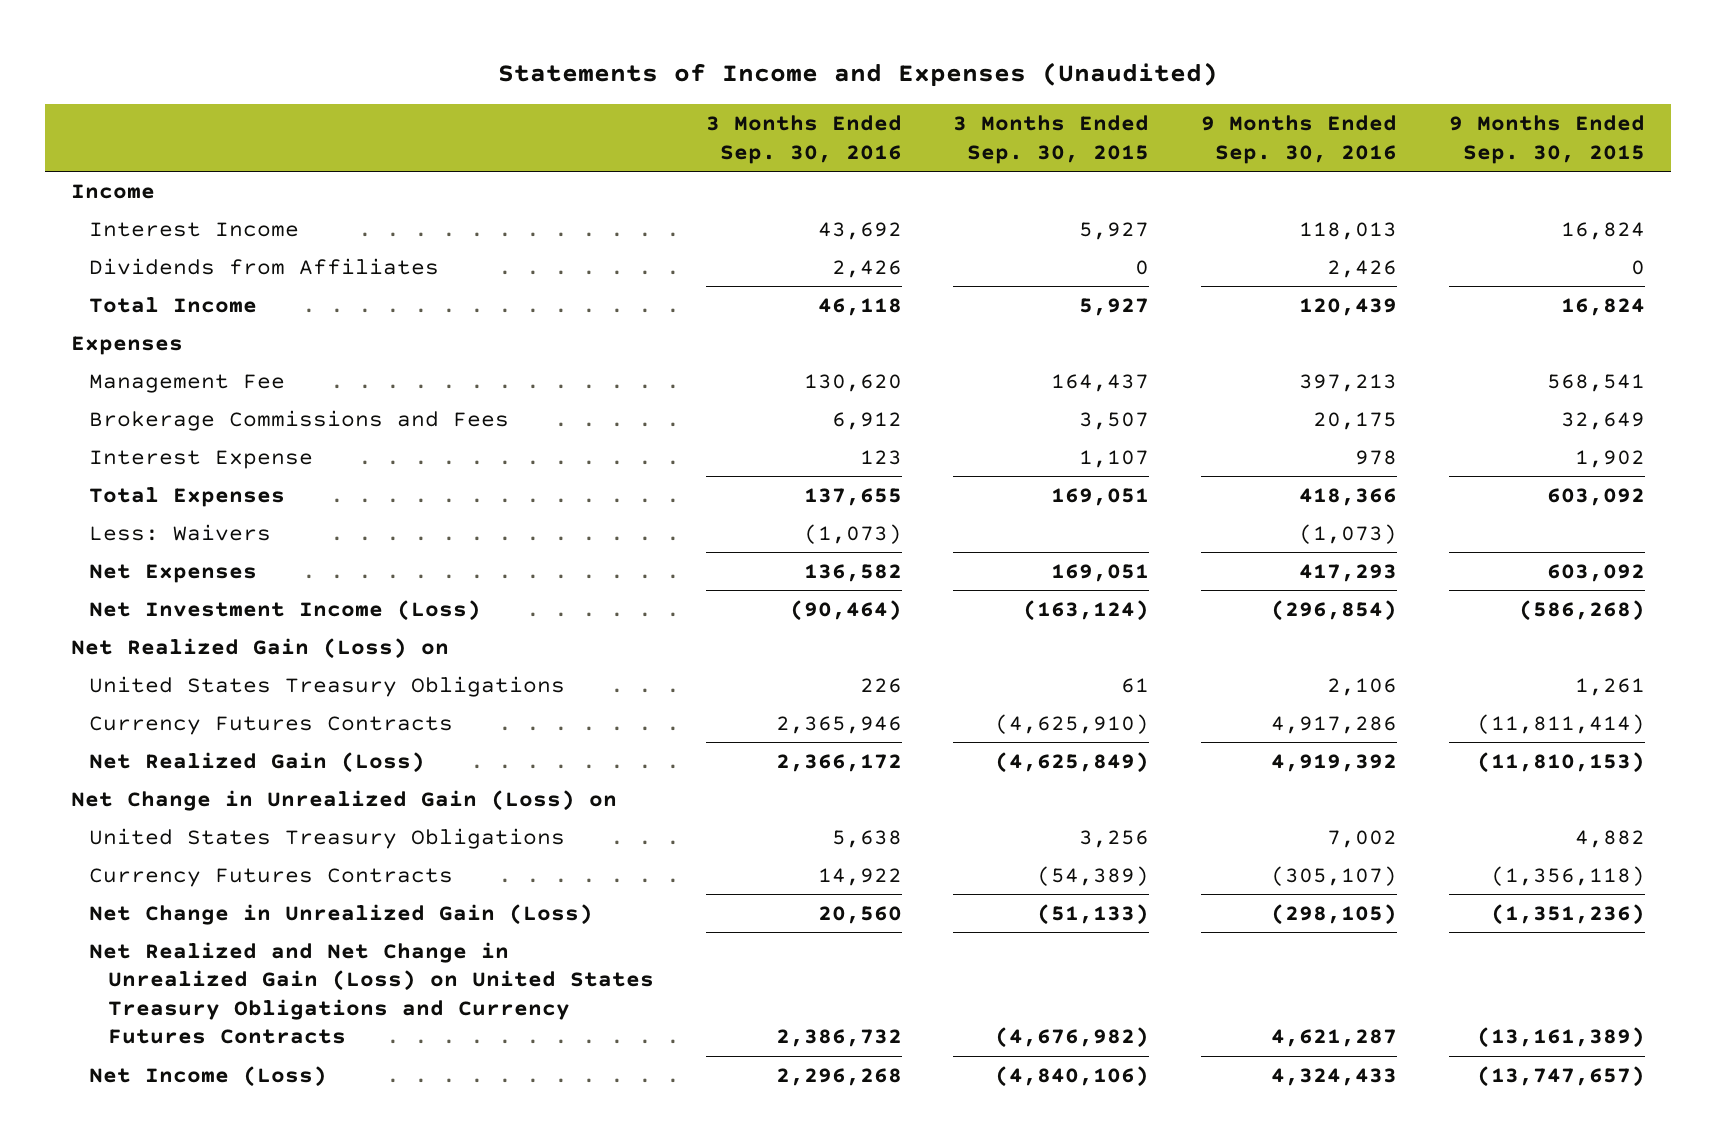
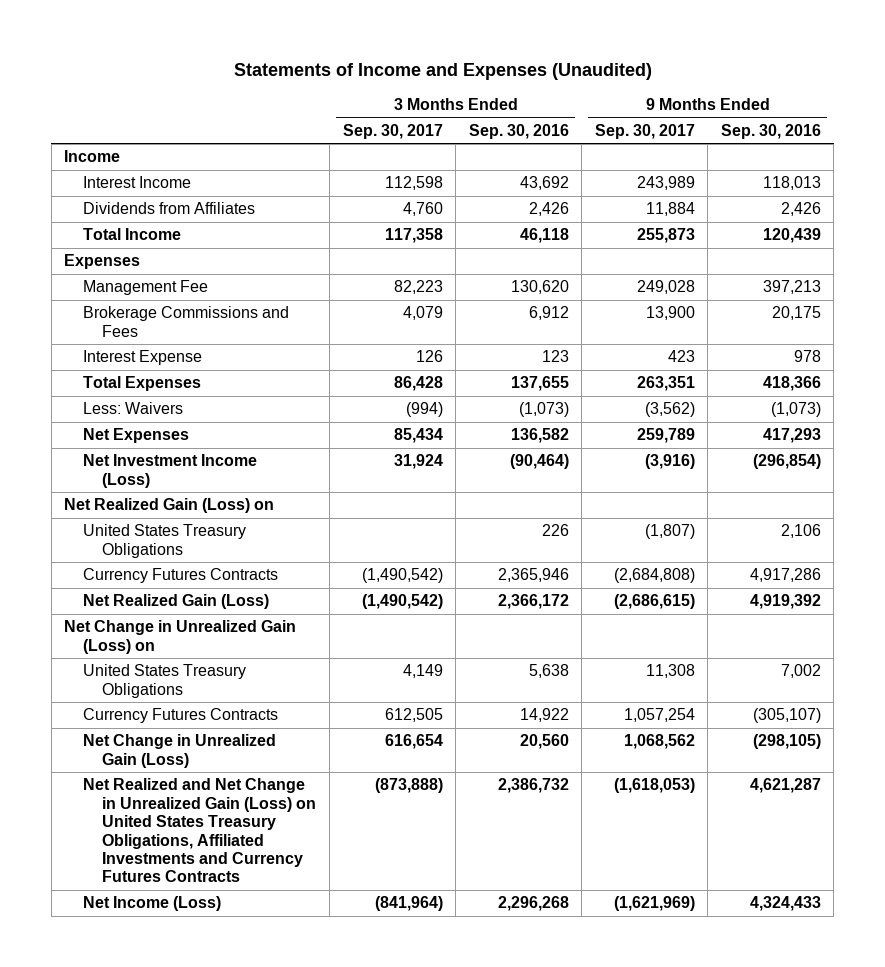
- | 3 Months Ended Sep. 30, 2016 | 3 Months Ended Sep. 30, 2015 | 9 Months Ended Sep. 30, 2016 | 9 Months Ended Sep. 30, 2015
+ | 3 Months Ended Sep. 30, 2017 | 3 Months Ended Sep. 30, 2016 | 9 Months Ended Sep. 30, 2017 | 9 Months Ended Sep. 30, 2016
- Net Realized and Net Change in Unrealized Gain (Loss) on United States Treasury Obligations and Currency Futures Contracts | 2,386,732 | (4,676,982) | 4,621,287 | (13,161,389)
+ Net Realized and Net Change in Unrealized Gain (Loss) on United States Treasury Obligations, Affiliated Investments and Currency Futures Contracts | (873,888) | 2,386,732 | (1,618,053) | 4,621,287

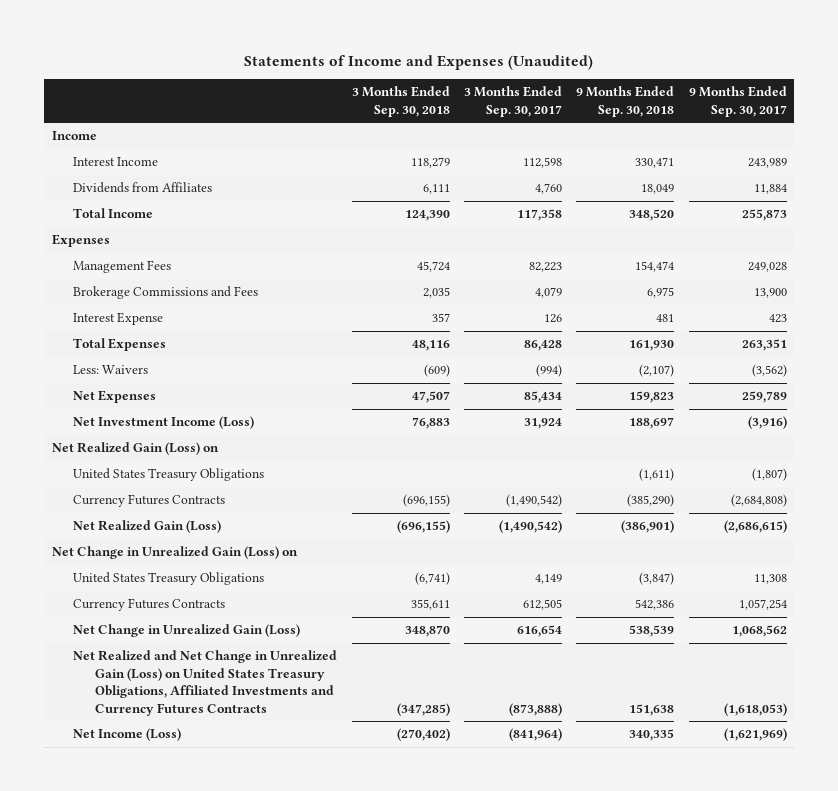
- | 3 Months Ended Sep. 30, 2017 | 3 Months Ended Sep. 30, 2016 | 9 Months Ended Sep. 30, 2017 | 9 Months Ended Sep. 30, 2016
+ | 3 Months Ended Sep. 30, 2018 | 3 Months Ended Sep. 30, 2017 | 9 Months Ended Sep. 30, 2018 | 9 Months Ended Sep. 30, 2017
- Management Fee | 82,223 | 130,620 | 249,028 | 397,213
+ Management Fees | 45,724 | 82,223 | 154,474 | 249,028

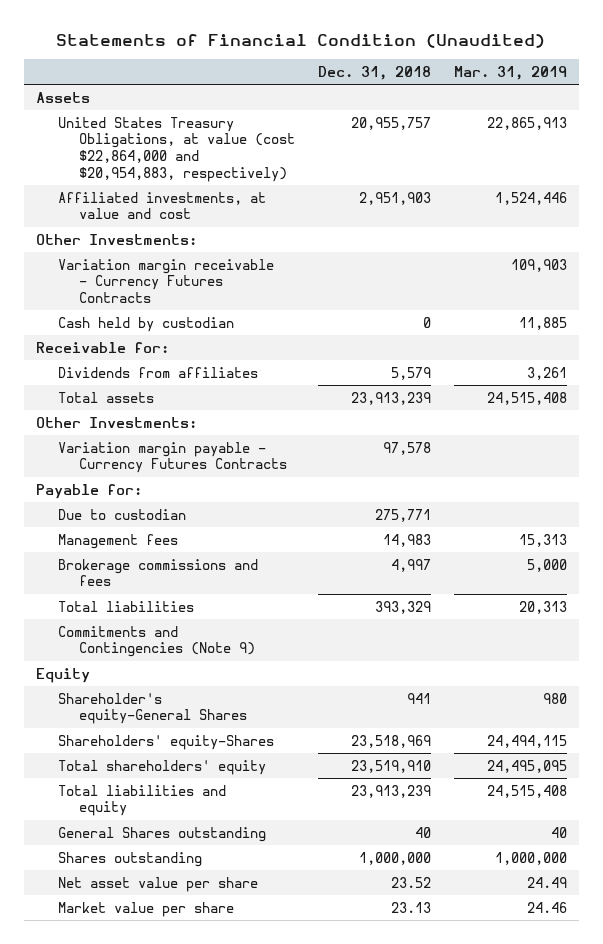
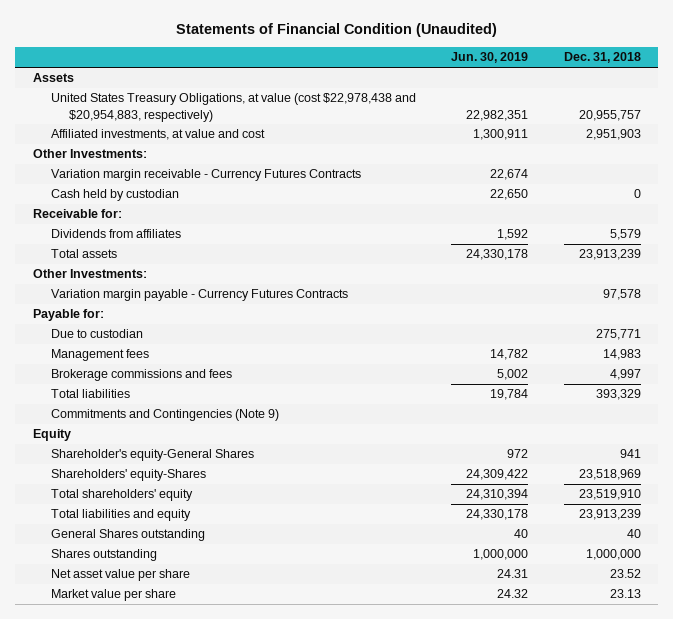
- | Dec. 31, 2018 | Mar. 31, 2019
+ | Jun. 30, 2019 | Dec. 31, 2018
- United States Treasury Obligations, at value (cost $22,864,000 and $20,954,883, respectively) | 20,955,757 | 22,865,913
+ United States Treasury Obligations, at value (cost $22,978,438 and $20,954,883, respectively) | 22,982,351 | 20,955,757

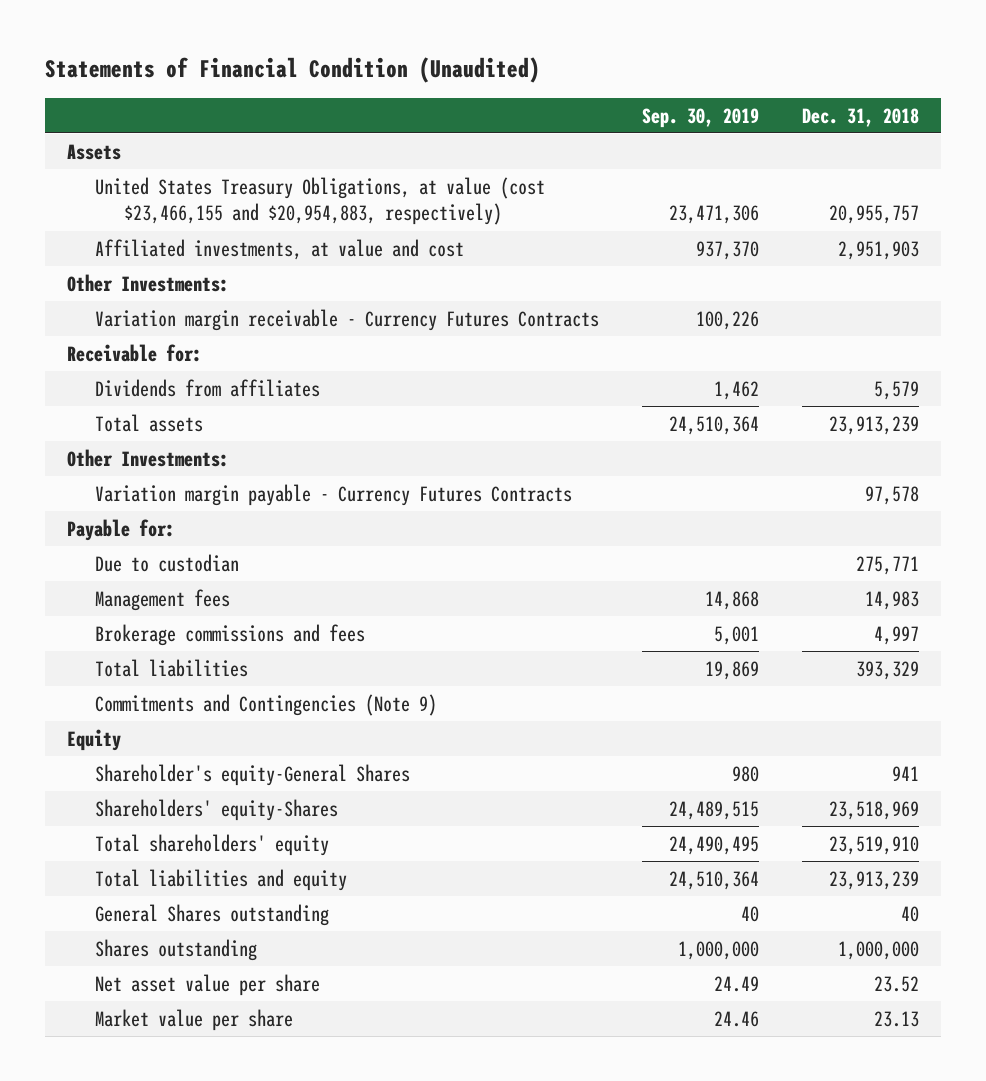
- | Jun. 30, 2019 | Dec. 31, 2018
+ | Sep. 30, 2019 | Dec. 31, 2018
- United States Treasury Obligations, at value (cost $22,978,438 and $20,954,883, respectively) | 22,982,351 | 20,955,757
+ United States Treasury Obligations, at value (cost $23,466,155 and $20,954,883, respectively) | 23,471,306 | 20,955,757
- Cash held by custodian | 22,650 | 0

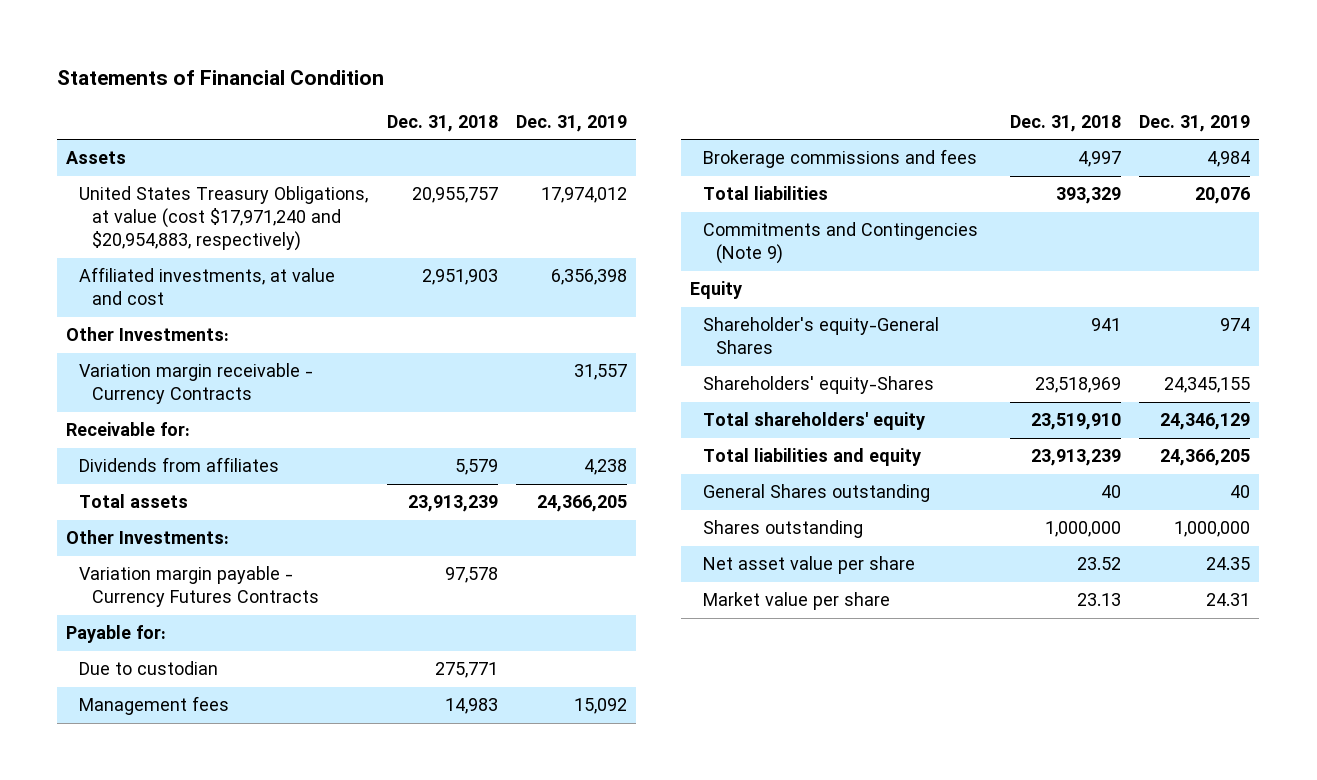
- Statements of Financial Condition (Unaudited)
+ Statements of Financial Condition
- | Sep. 30, 2019 | Dec. 31, 2018
+ | Dec. 31, 2018 | Dec. 31, 2019
- United States Treasury Obligations, at value (cost $23,466,155 and $20,954,883, respectively) | 23,471,306 | 20,955,757
+ United States Treasury Obligations, at value (cost $17,971,240 and $20,954,883, respectively) | 20,955,757 | 17,974,012
- Variation margin receivable - Currency Futures Contracts | 100,226 |
+ Variation margin receivable - Currency Contracts | | 31,557

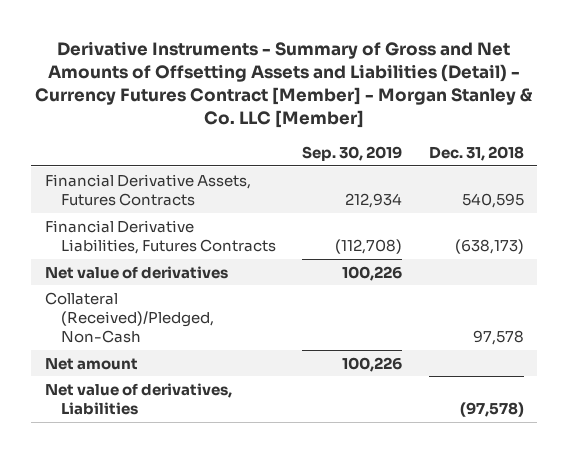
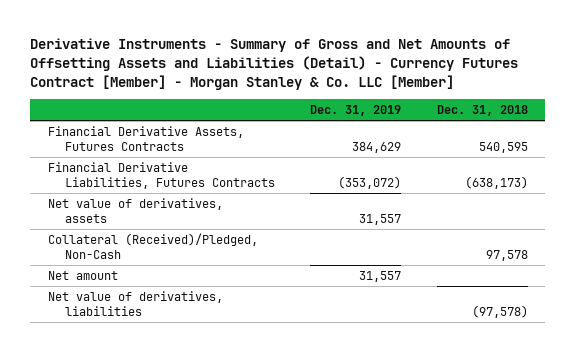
- | Sep. 30, 2019 | Dec. 31, 2018
+ | Dec. 31, 2019 | Dec. 31, 2018
- Net value of derivatives | 100,226 |
+ Net value of derivatives, assets | 31,557 |
- Net value of derivatives, Liabilities | | (97,578)
+ Net value of derivatives, liabilities | | (97,578)

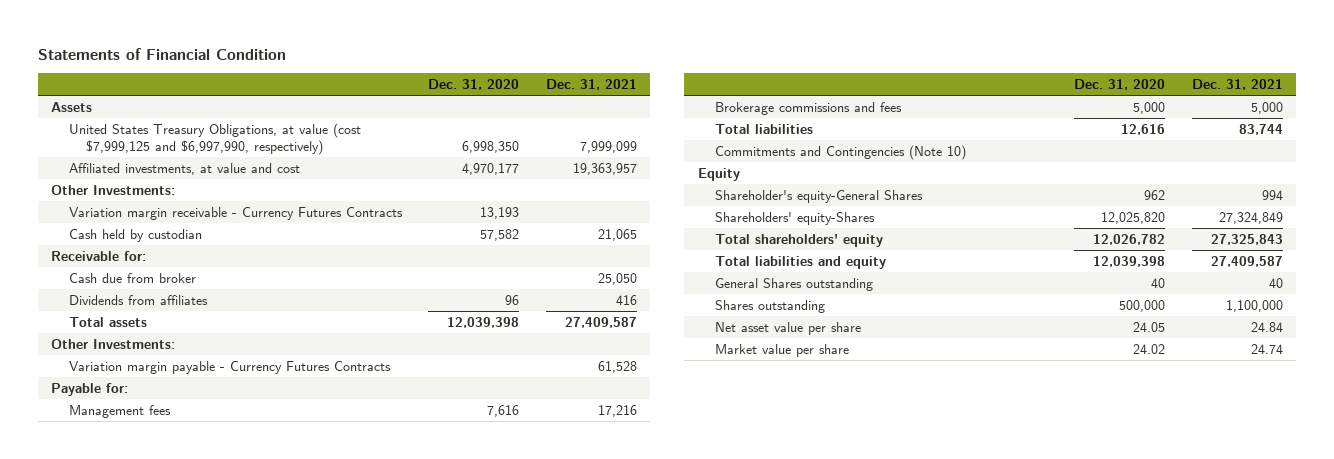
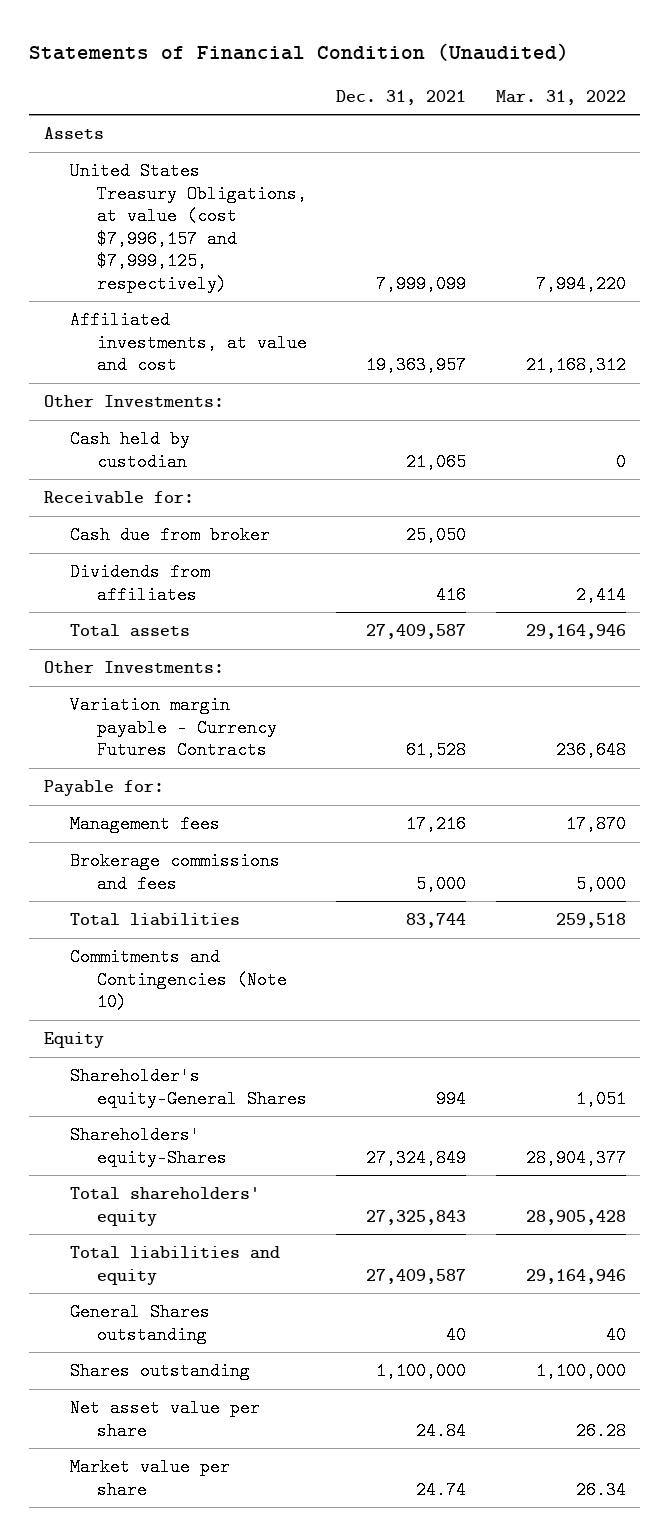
- Statements of Financial Condition
+ Statements of Financial Condition (Unaudited)
- | Dec. 31, 2020 | Dec. 31, 2021
+ | Dec. 31, 2021 | Mar. 31, 2022
- United States Treasury Obligations, at value (cost $7,999,125 and $6,997,990, respectively) | 6,998,350 | 7,999,099
+ United States Treasury Obligations, at value (cost $7,996,157 and $7,999,125, respectively) | 7,999,099 | 7,994,220
- Variation margin receivable - Currency Futures Contracts | 13,193 |

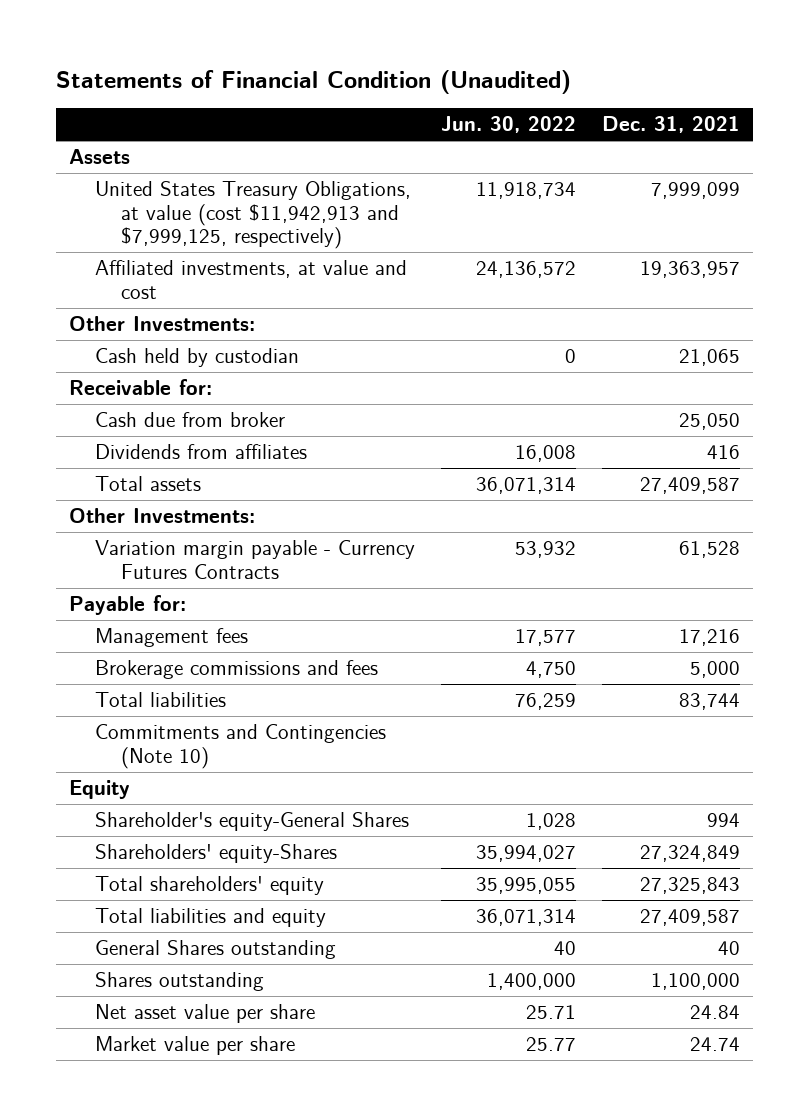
- | Dec. 31, 2021 | Mar. 31, 2022
+ | Jun. 30, 2022 | Dec. 31, 2021
- United States Treasury Obligations, at value (cost $7,996,157 and $7,999,125, respectively) | 7,999,099 | 7,994,220
+ United States Treasury Obligations, at value (cost $11,942,913 and $7,999,125, respectively) | 11,918,734 | 7,999,099

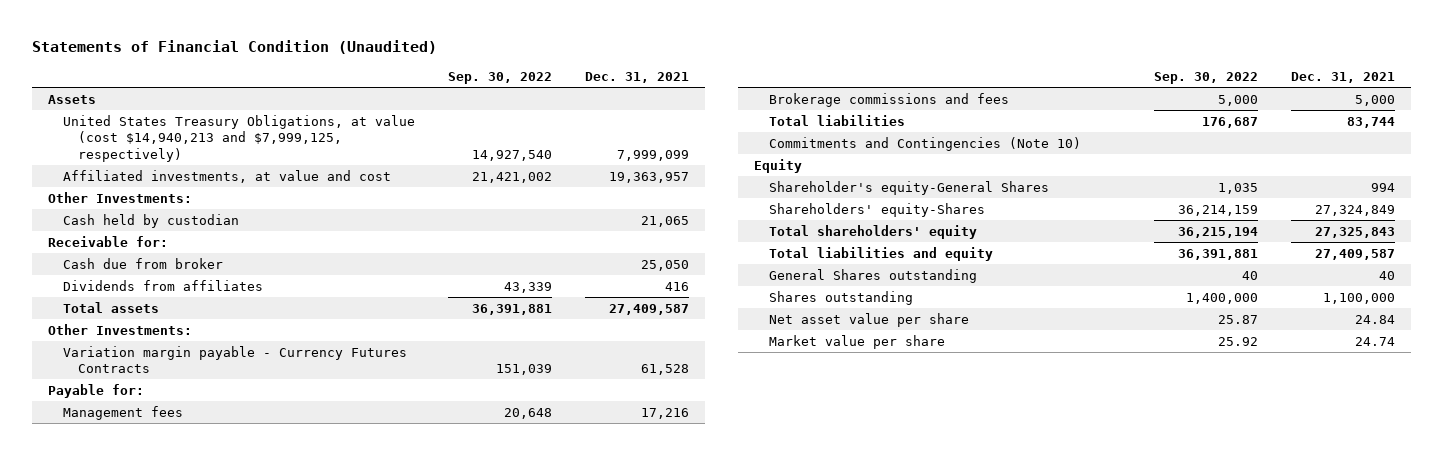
- | Jun. 30, 2022 | Dec. 31, 2021
+ | Sep. 30, 2022 | Dec. 31, 2021
- United States Treasury Obligations, at value (cost $11,942,913 and $7,999,125, respectively) | 11,918,734 | 7,999,099
+ United States Treasury Obligations, at value (cost $14,940,213 and $7,999,125, respectively) | 14,927,540 | 7,999,099

